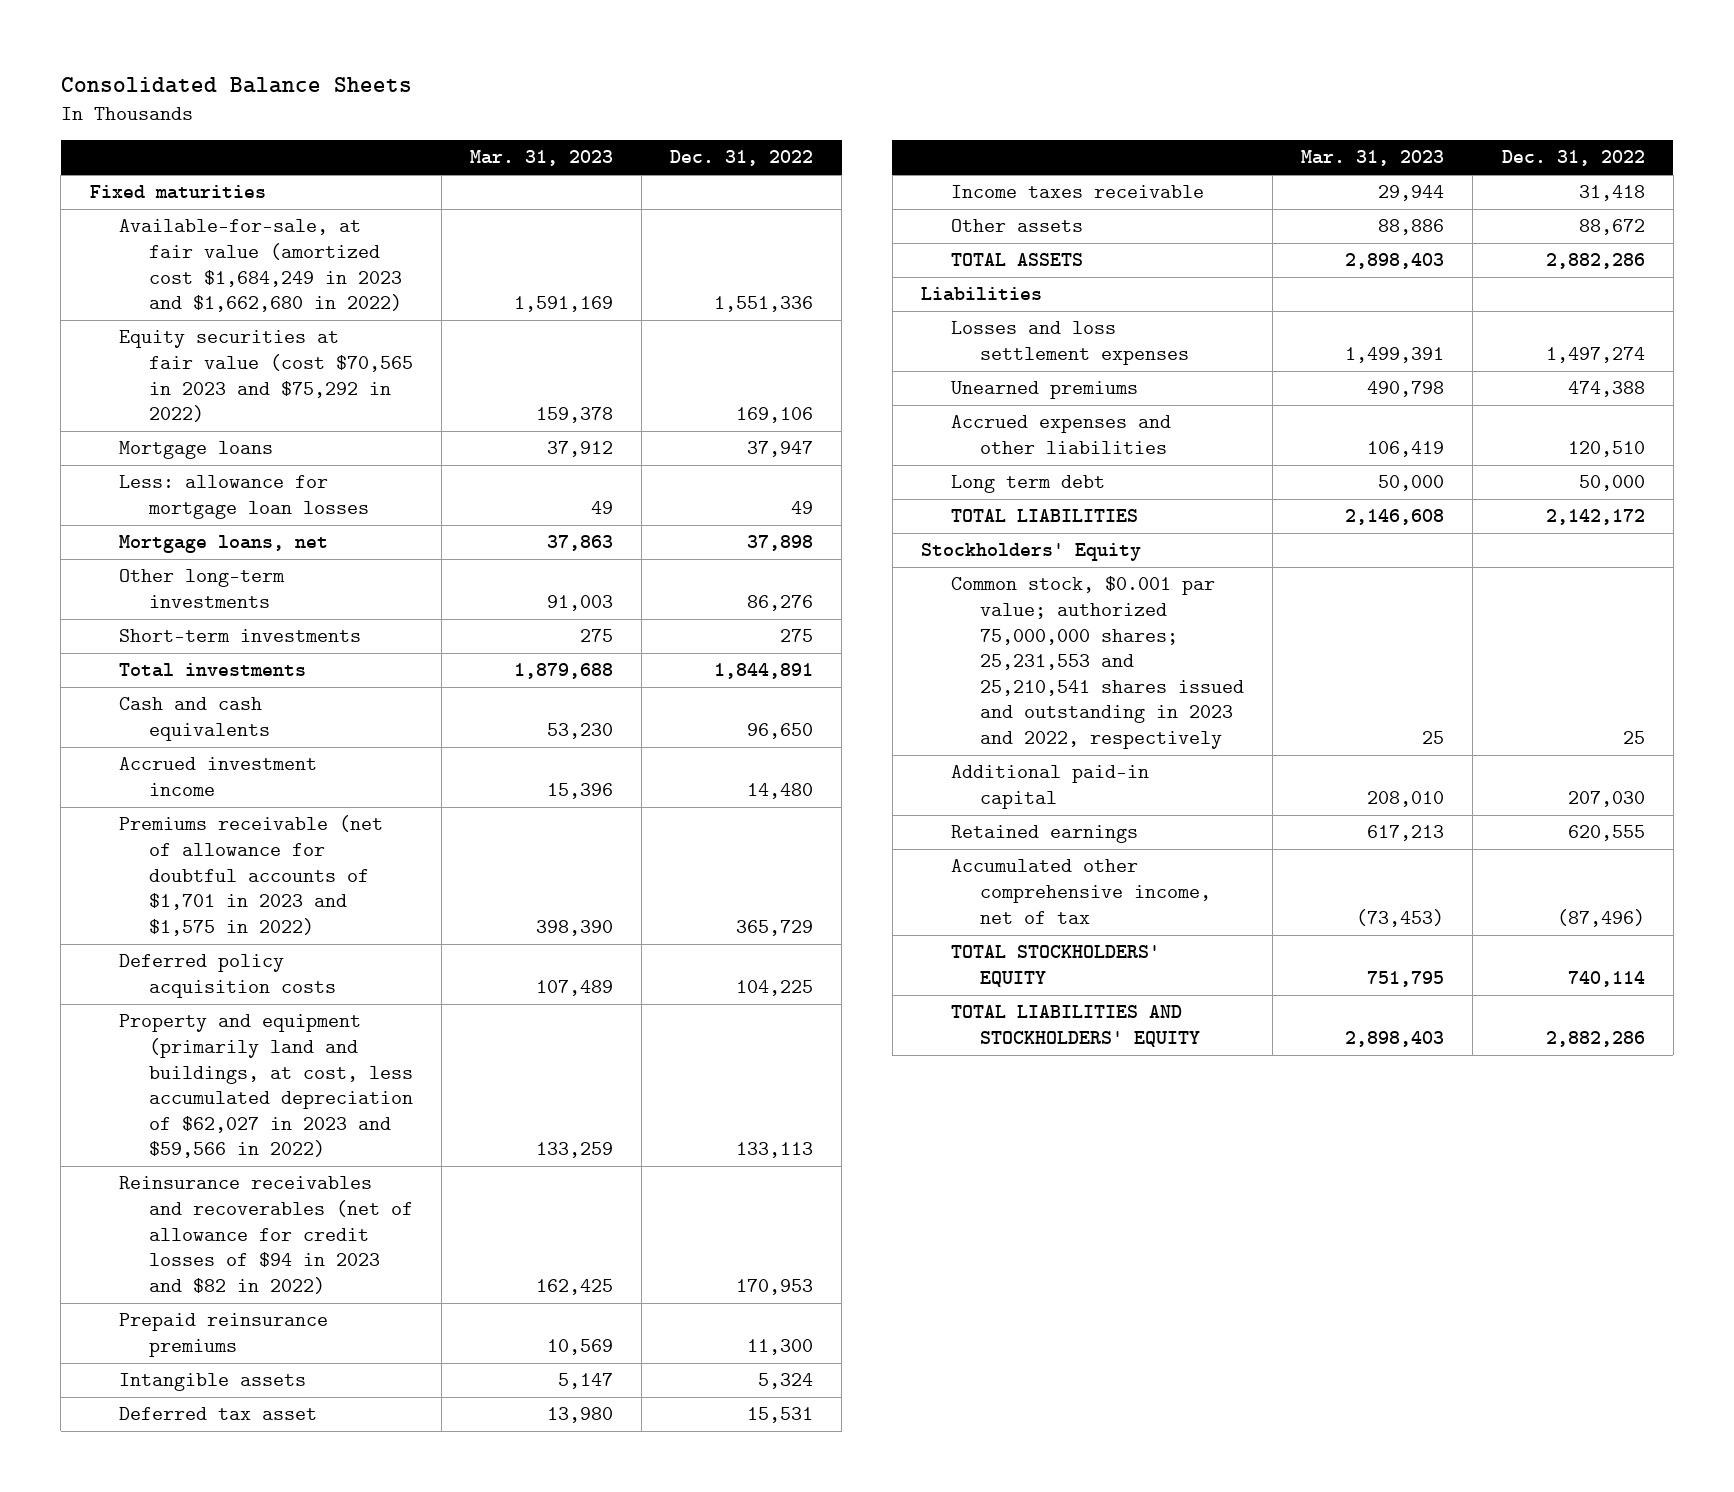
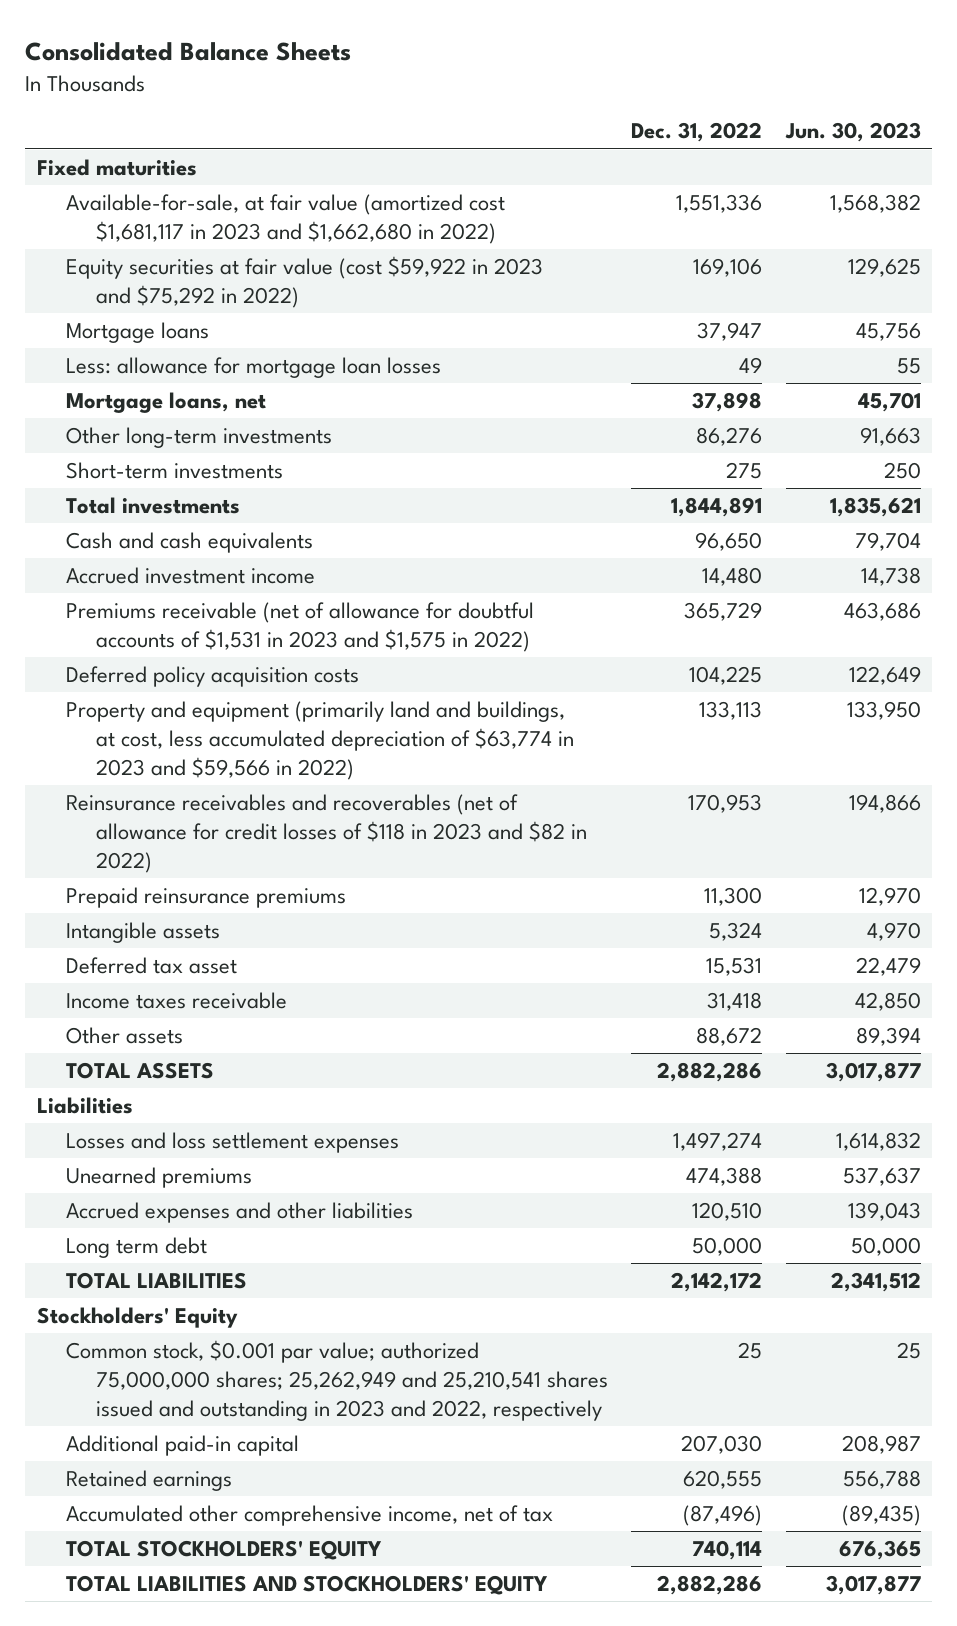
- | Mar. 31, 2023 | Dec. 31, 2022
+ | Dec. 31, 2022 | Jun. 30, 2023
- Available-for-sale, at fair value (amortized cost $1,684,249 in 2023 and $1,662,680 in 2022) | 1,591,169 | 1,551,336
- Equity securities at fair value (cost $70,565 in 2023 and $75,292 in 2022) | 159,378 | 169,106
+ Available-for-sale, at fair value (amortized cost $1,681,117 in 2023 and $1,662,680 in 2022) | 1,551,336 | 1,568,382
+ Equity securities at fair value (cost $59,922 in 2023 and $75,292 in 2022) | 169,106 | 129,625
- Premiums receivable (net of allowance for doubtful accounts of $1,701 in 2023 and $1,575 in 2022) | 398,390 | 365,729
+ Premiums receivable (net of allowance for doubtful accounts of $1,531 in 2023 and $1,575 in 2022) | 365,729 | 463,686
- Property and equipment (primarily land and buildings, at cost, less accumulated depreciation of $62,027 in 2023 and $59,566 in 2022) | 133,259 | 133,113
- Reinsurance receivables and recoverables (net of allowance for credit losses of $94 in 2023 and $82 in 2022) | 162,425 | 170,953
+ Property and equipment (primarily land and buildings, at cost, less accumulated depreciation of $63,774 in 2023 and $59,566 in 2022) | 133,113 | 133,950
+ Reinsurance receivables and recoverables (net of allowance for credit losses of $118 in 2023 and $82 in 2022) | 170,953 | 194,866
- Common stock, $0.001 par value; authorized 75,000,000 shares; 25,231,553 and 25,210,541 shares issued and outstanding in 2023 and 2022, respectively | 25 | 25
+ Common stock, $0.001 par value; authorized 75,000,000 shares; 25,262,949 and 25,210,541 shares issued and outstanding in 2023 and 2022, respectively | 25 | 25

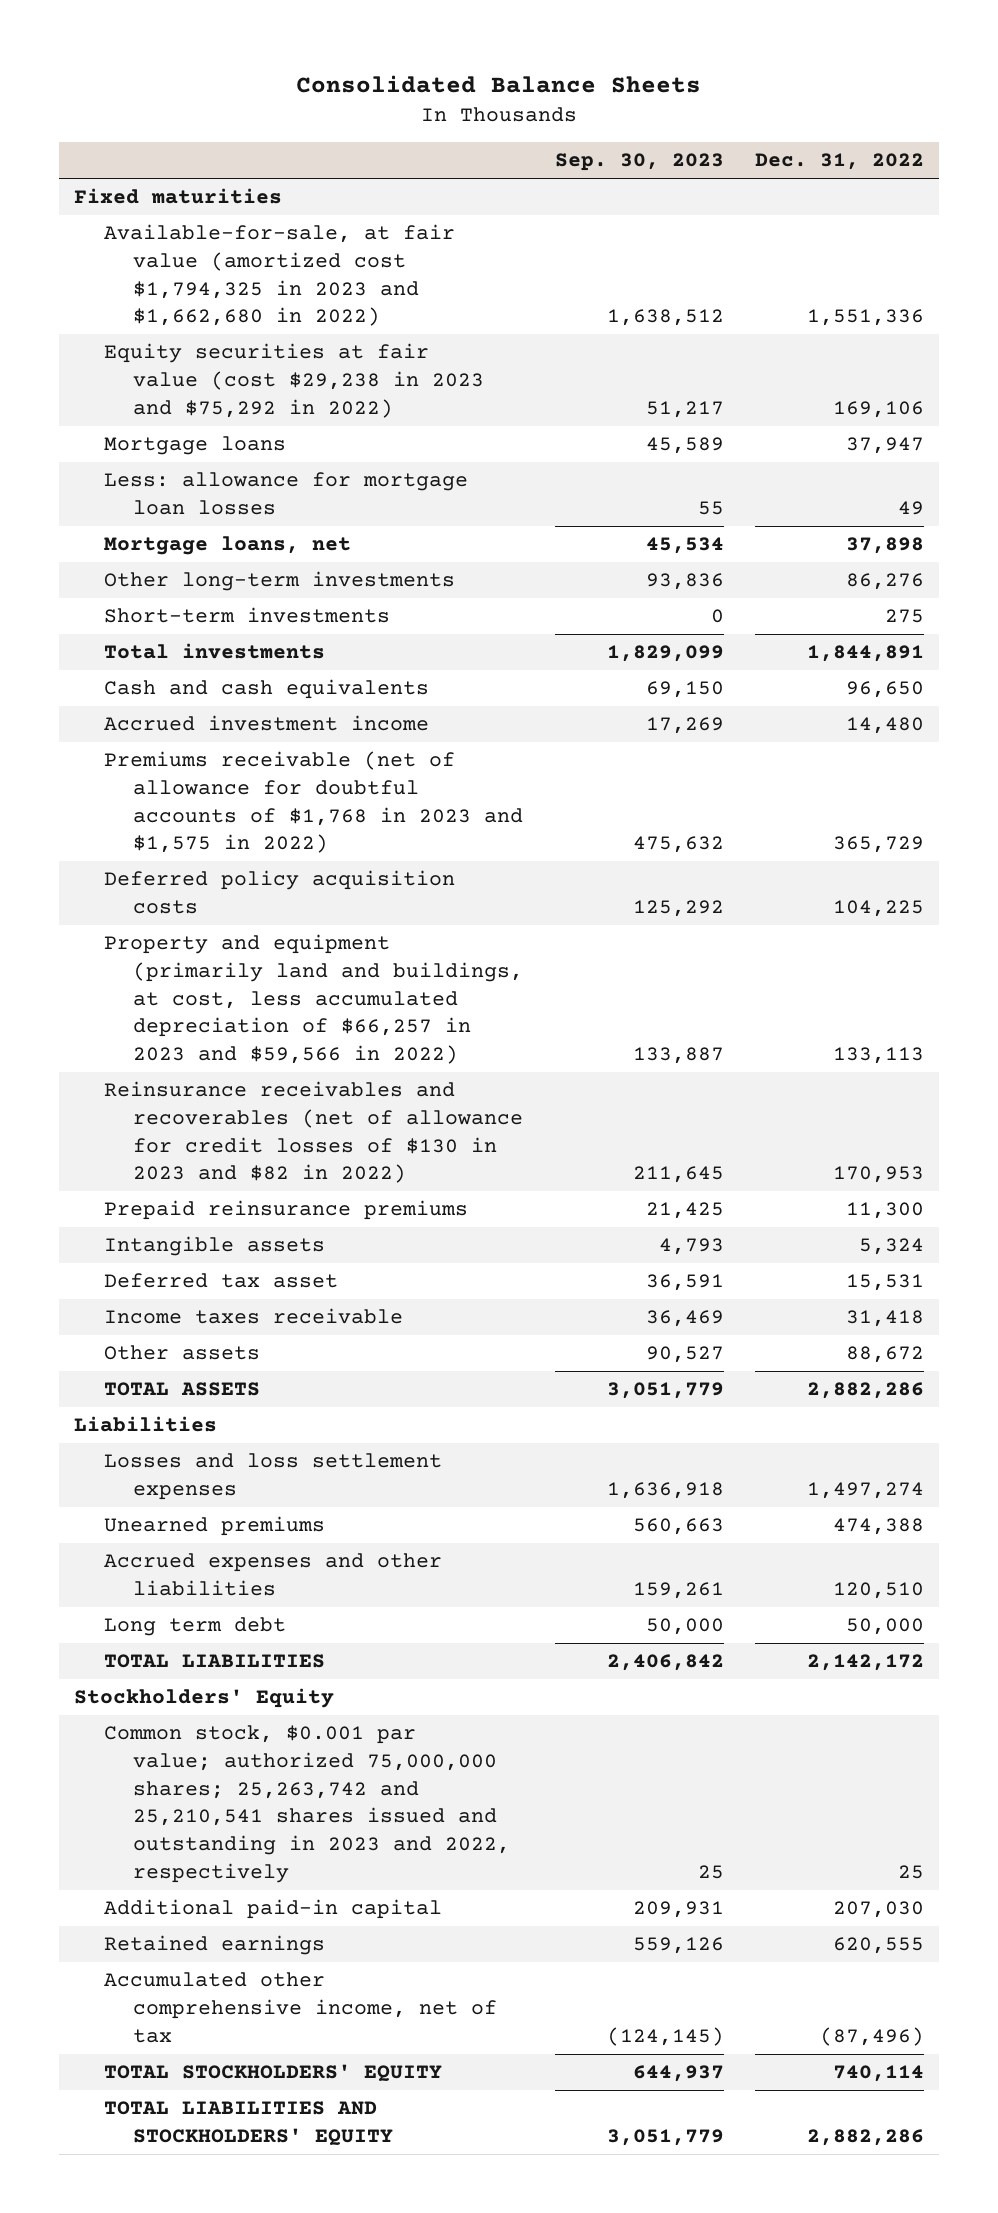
- | Dec. 31, 2022 | Jun. 30, 2023
+ | Sep. 30, 2023 | Dec. 31, 2022
- Available-for-sale, at fair value (amortized cost $1,681,117 in 2023 and $1,662,680 in 2022) | 1,551,336 | 1,568,382
- Equity securities at fair value (cost $59,922 in 2023 and $75,292 in 2022) | 169,106 | 129,625
+ Available-for-sale, at fair value (amortized cost $1,794,325 in 2023 and $1,662,680 in 2022) | 1,638,512 | 1,551,336
+ Equity securities at fair value (cost $29,238 in 2023 and $75,292 in 2022) | 51,217 | 169,106
- Premiums receivable (net of allowance for doubtful accounts of $1,531 in 2023 and $1,575 in 2022) | 365,729 | 463,686
+ Premiums receivable (net of allowance for doubtful accounts of $1,768 in 2023 and $1,575 in 2022) | 475,632 | 365,729
- Property and equipment (primarily land and buildings, at cost, less accumulated depreciation of $63,774 in 2023 and $59,566 in 2022) | 133,113 | 133,950
- Reinsurance receivables and recoverables (net of allowance for credit losses of $118 in 2023 and $82 in 2022) | 170,953 | 194,866
+ Property and equipment (primarily land and buildings, at cost, less accumulated depreciation of $66,257 in 2023 and $59,566 in 2022) | 133,887 | 133,113
+ Reinsurance receivables and recoverables (net of allowance for credit losses of $130 in 2023 and $82 in 2022) | 211,645 | 170,953
- Common stock, $0.001 par value; authorized 75,000,000 shares; 25,262,949 and 25,210,541 shares issued and outstanding in 2023 and 2022, respectively | 25 | 25
+ Common stock, $0.001 par value; authorized 75,000,000 shares; 25,263,742 and 25,210,541 shares issued and outstanding in 2023 and 2022, respectively | 25 | 25

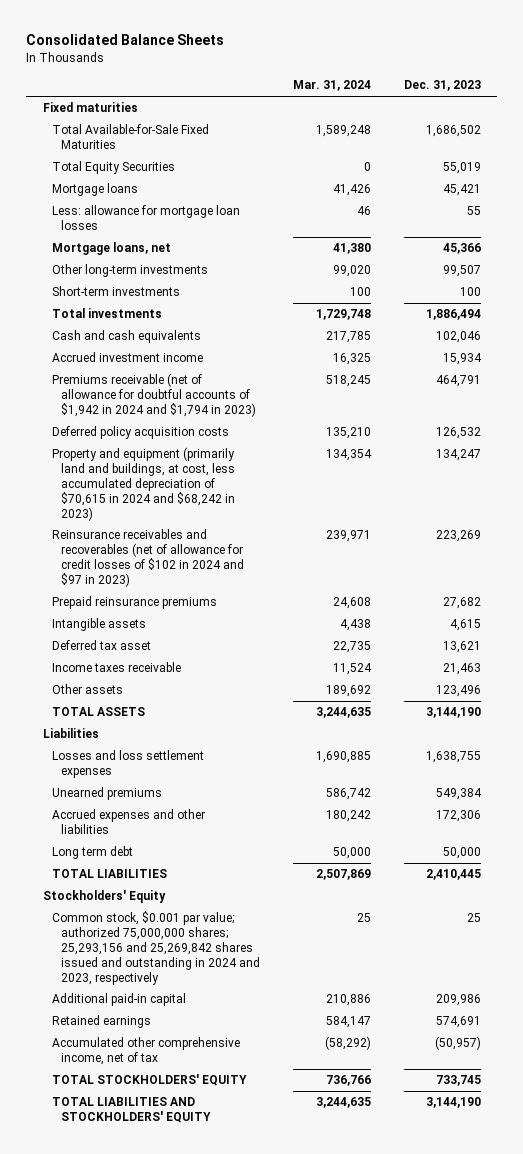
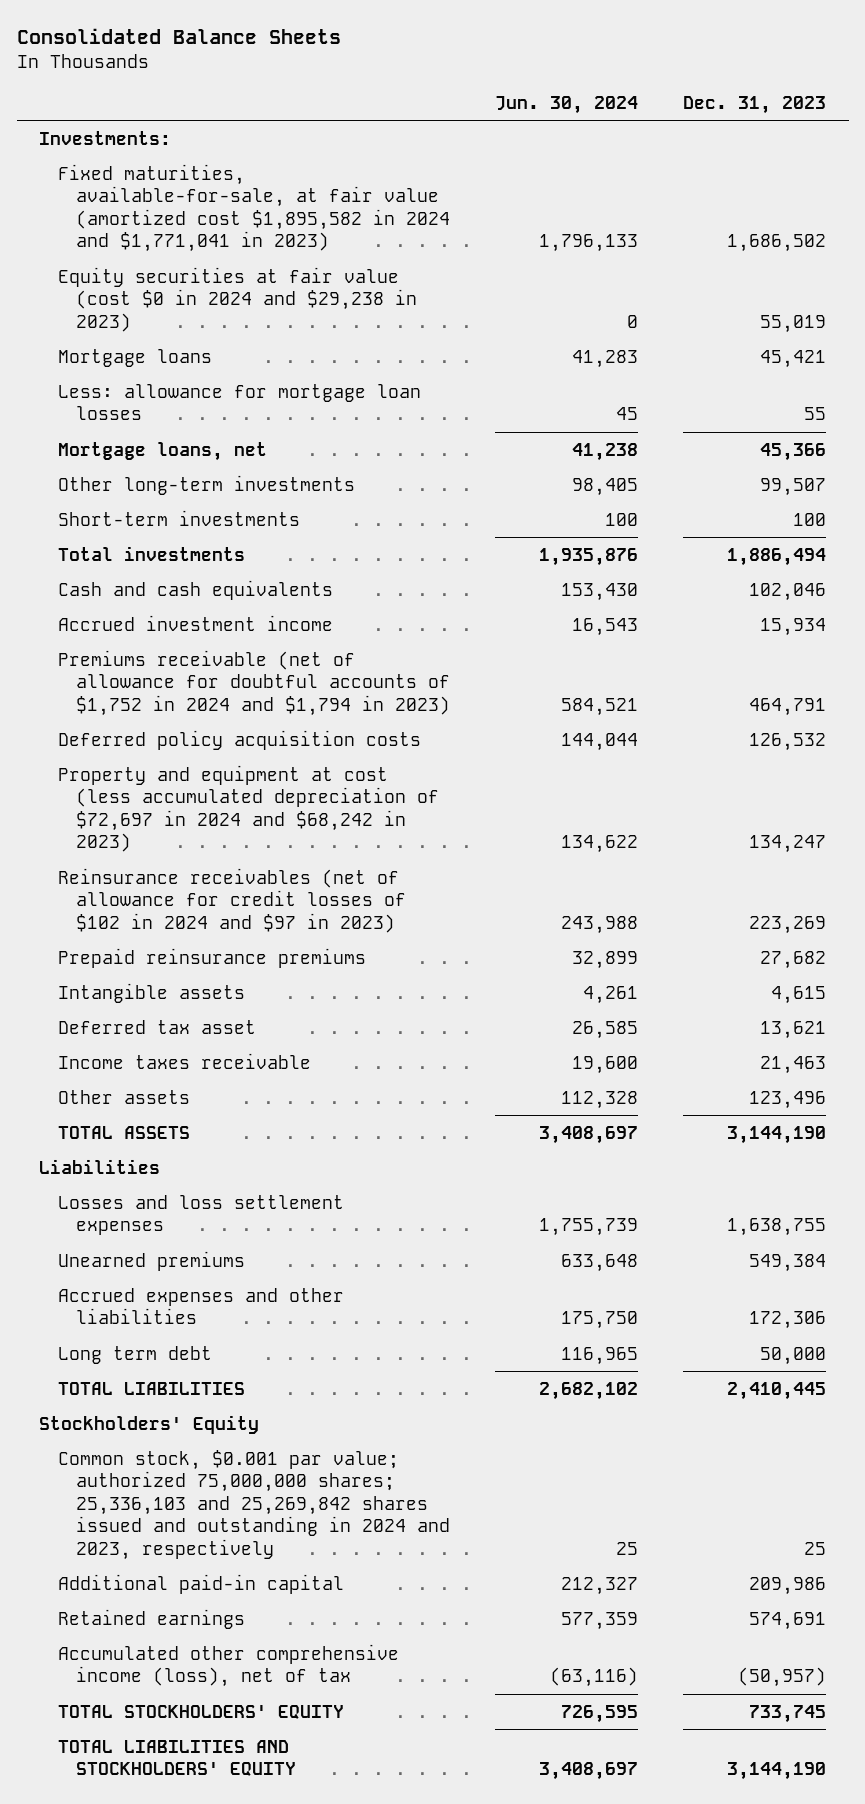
- | Mar. 31, 2024 | Dec. 31, 2023
+ | Jun. 30, 2024 | Dec. 31, 2023
- Fixed maturities
- Total Available-for-Sale Fixed Maturities | 1,589,248 | 1,686,502
- Total Equity Securities | 0 | 55,019
+ Investments:
+ Fixed maturities, available-for-sale, at fair value (amortized cost $1,895,582 in 2024 and $1,771,041 in 2023) | 1,796,133 | 1,686,502
+ Equity securities at fair value (cost $0 in 2024 and $29,238 in 2023) | 0 | 55,019
- Premiums receivable (net of allowance for doubtful accounts of $1,942 in 2024 and $1,794 in 2023) | 518,245 | 464,791
+ Premiums receivable (net of allowance for doubtful accounts of $1,752 in 2024 and $1,794 in 2023) | 584,521 | 464,791
- Property and equipment (primarily land and buildings, at cost, less accumulated depreciation of $70,615 in 2024 and $68,242 in 2023) | 134,354 | 134,247
- Reinsurance receivables and recoverables (net of allowance for credit losses of $102 in 2024 and $97 in 2023) | 239,971 | 223,269
+ Property and equipment at cost (less accumulated depreciation of $72,697 in 2024 and $68,242 in 2023) | 134,622 | 134,247
+ Reinsurance receivables (net of allowance for credit losses of $102 in 2024 and $97 in 2023) | 243,988 | 223,269
- Common stock, $0.001 par value; authorized 75,000,000 shares; 25,293,156 and 25,269,842 shares issued and outstanding in 2024 and 2023, respectively | 25 | 25
+ Common stock, $0.001 par value; authorized 75,000,000 shares; 25,336,103 and 25,269,842 shares issued and outstanding in 2024 and 2023, respectively | 25 | 25
- Accumulated other comprehensive income, net of tax | (58,292) | (50,957)
+ Accumulated other comprehensive income (loss), net of tax | (63,116) | (50,957)

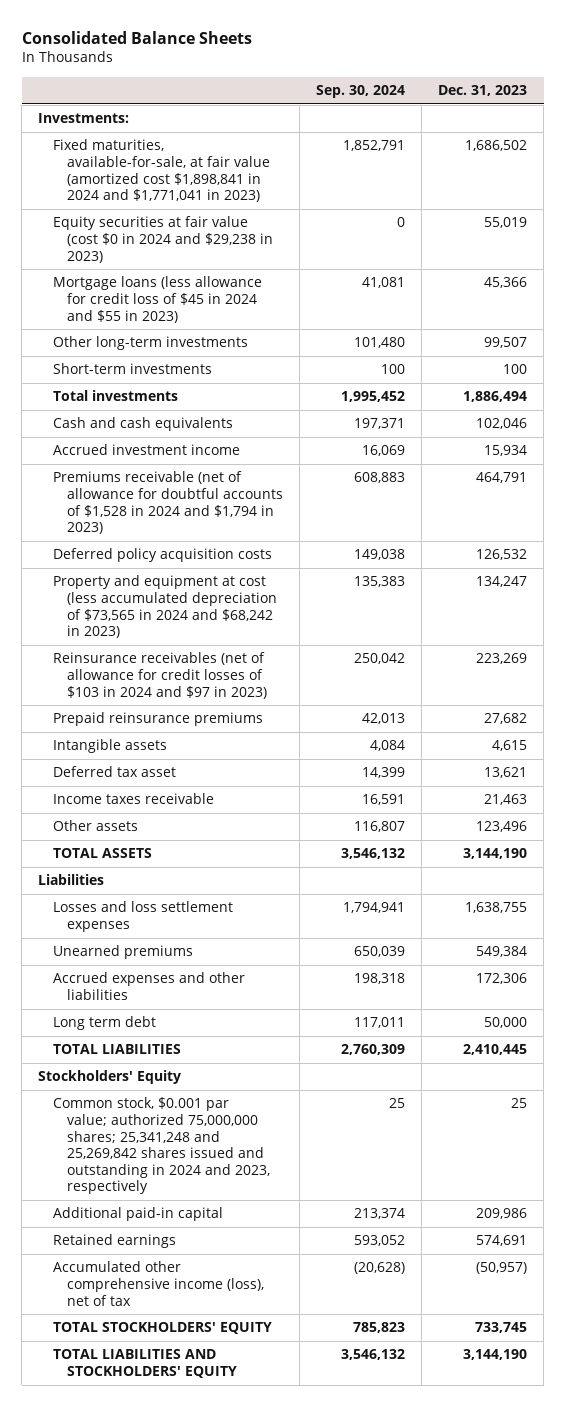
- | Jun. 30, 2024 | Dec. 31, 2023
+ | Sep. 30, 2024 | Dec. 31, 2023
- Fixed maturities, available-for-sale, at fair value (amortized cost $1,895,582 in 2024 and $1,771,041 in 2023) | 1,796,133 | 1,686,502
+ Fixed maturities, available-for-sale, at fair value (amortized cost $1,898,841 in 2024 and $1,771,041 in 2023) | 1,852,791 | 1,686,502
- Mortgage loans | 41,283 | 45,421
- Less: allowance for mortgage loan losses | 45 | 55
- Mortgage loans, net | 41,238 | 45,366
+ Mortgage loans (less allowance for credit loss of $45 in 2024 and $55 in 2023) | 41,081 | 45,366
- Premiums receivable (net of allowance for doubtful accounts of $1,752 in 2024 and $1,794 in 2023) | 584,521 | 464,791
+ Premiums receivable (net of allowance for doubtful accounts of $1,528 in 2024 and $1,794 in 2023) | 608,883 | 464,791
- Property and equipment at cost (less accumulated depreciation of $72,697 in 2024 and $68,242 in 2023) | 134,622 | 134,247
- Reinsurance receivables (net of allowance for credit losses of $102 in 2024 and $97 in 2023) | 243,988 | 223,269
+ Property and equipment at cost (less accumulated depreciation of $73,565 in 2024 and $68,242 in 2023) | 135,383 | 134,247
+ Reinsurance receivables (net of allowance for credit losses of $103 in 2024 and $97 in 2023) | 250,042 | 223,269
- Common stock, $0.001 par value; authorized 75,000,000 shares; 25,336,103 and 25,269,842 shares issued and outstanding in 2024 and 2023, respectively | 25 | 25
+ Common stock, $0.001 par value; authorized 75,000,000 shares; 25,341,248 and 25,269,842 shares issued and outstanding in 2024 and 2023, respectively | 25 | 25

